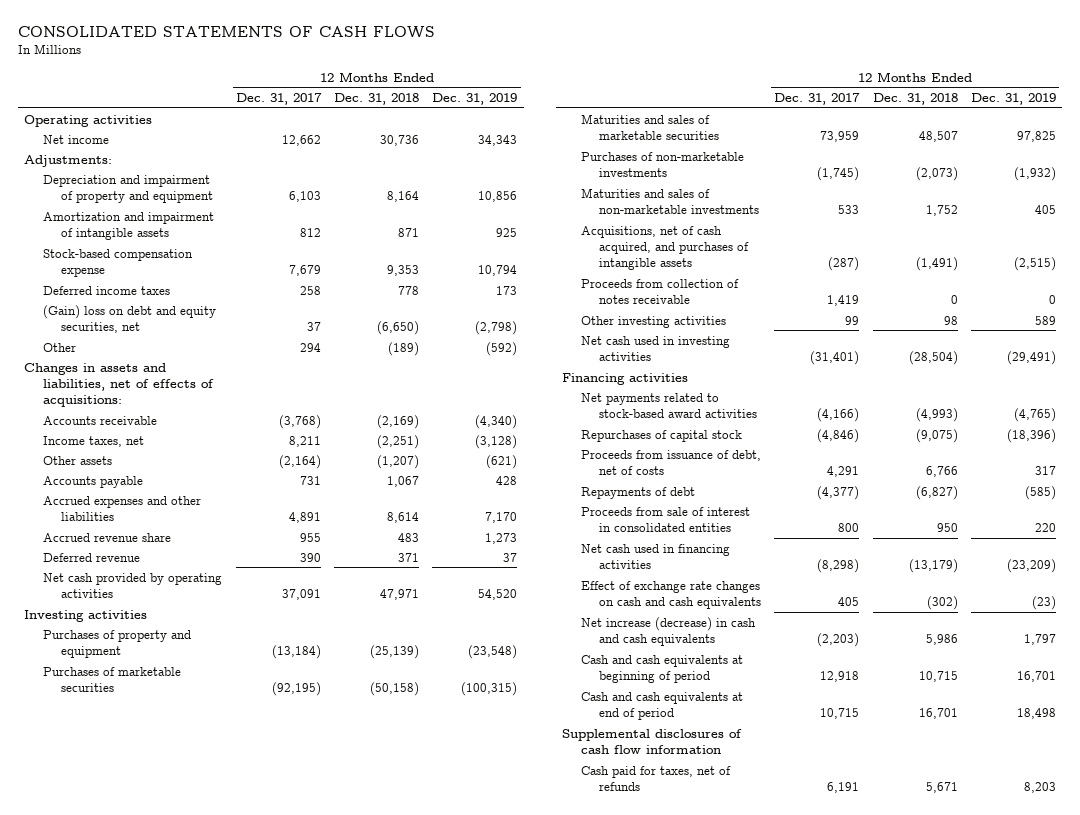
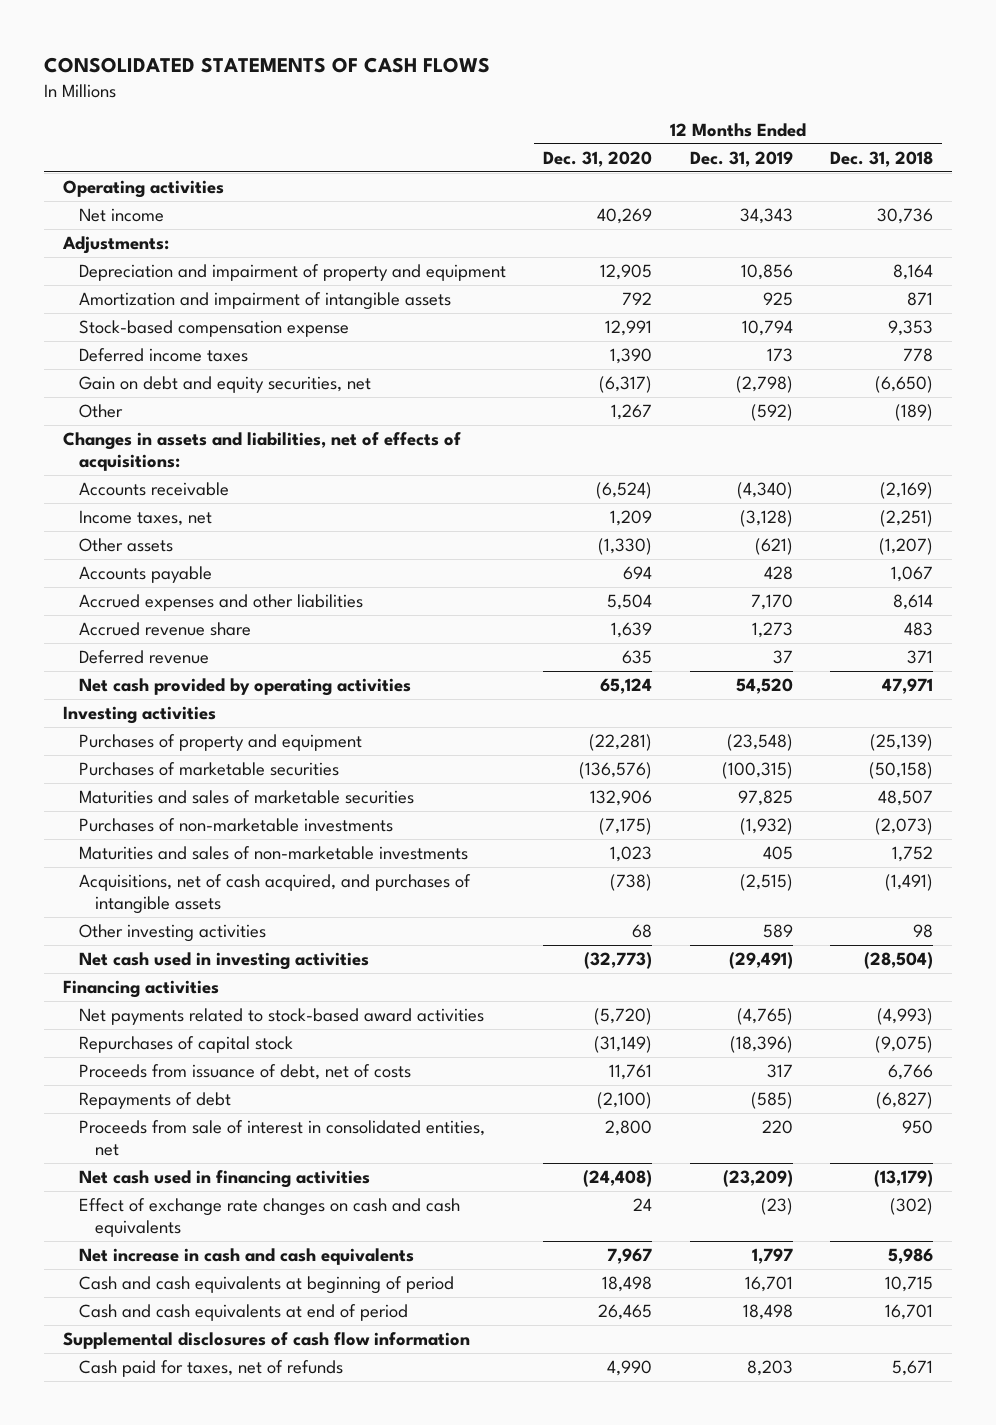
- | 12 Months Ended Dec. 31, 2017 | 12 Months Ended Dec. 31, 2018 | 12 Months Ended Dec. 31, 2019
+ | 12 Months Ended Dec. 31, 2020 | 12 Months Ended Dec. 31, 2019 | 12 Months Ended Dec. 31, 2018
- (Gain) loss on debt and equity securities, net | 37 | (6,650) | (2,798)
+ Gain on debt and equity securities, net | (6,317) | (2,798) | (6,650)
- Proceeds from collection of notes receivable | 1,419 | 0 | 0
- Proceeds from sale of interest in consolidated entities | 800 | 950 | 220
+ Proceeds from sale of interest in consolidated entities, net | 2,800 | 220 | 950
- Net increase (decrease) in cash and cash equivalents | (2,203) | 5,986 | 1,797
+ Net increase in cash and cash equivalents | 7,967 | 1,797 | 5,986

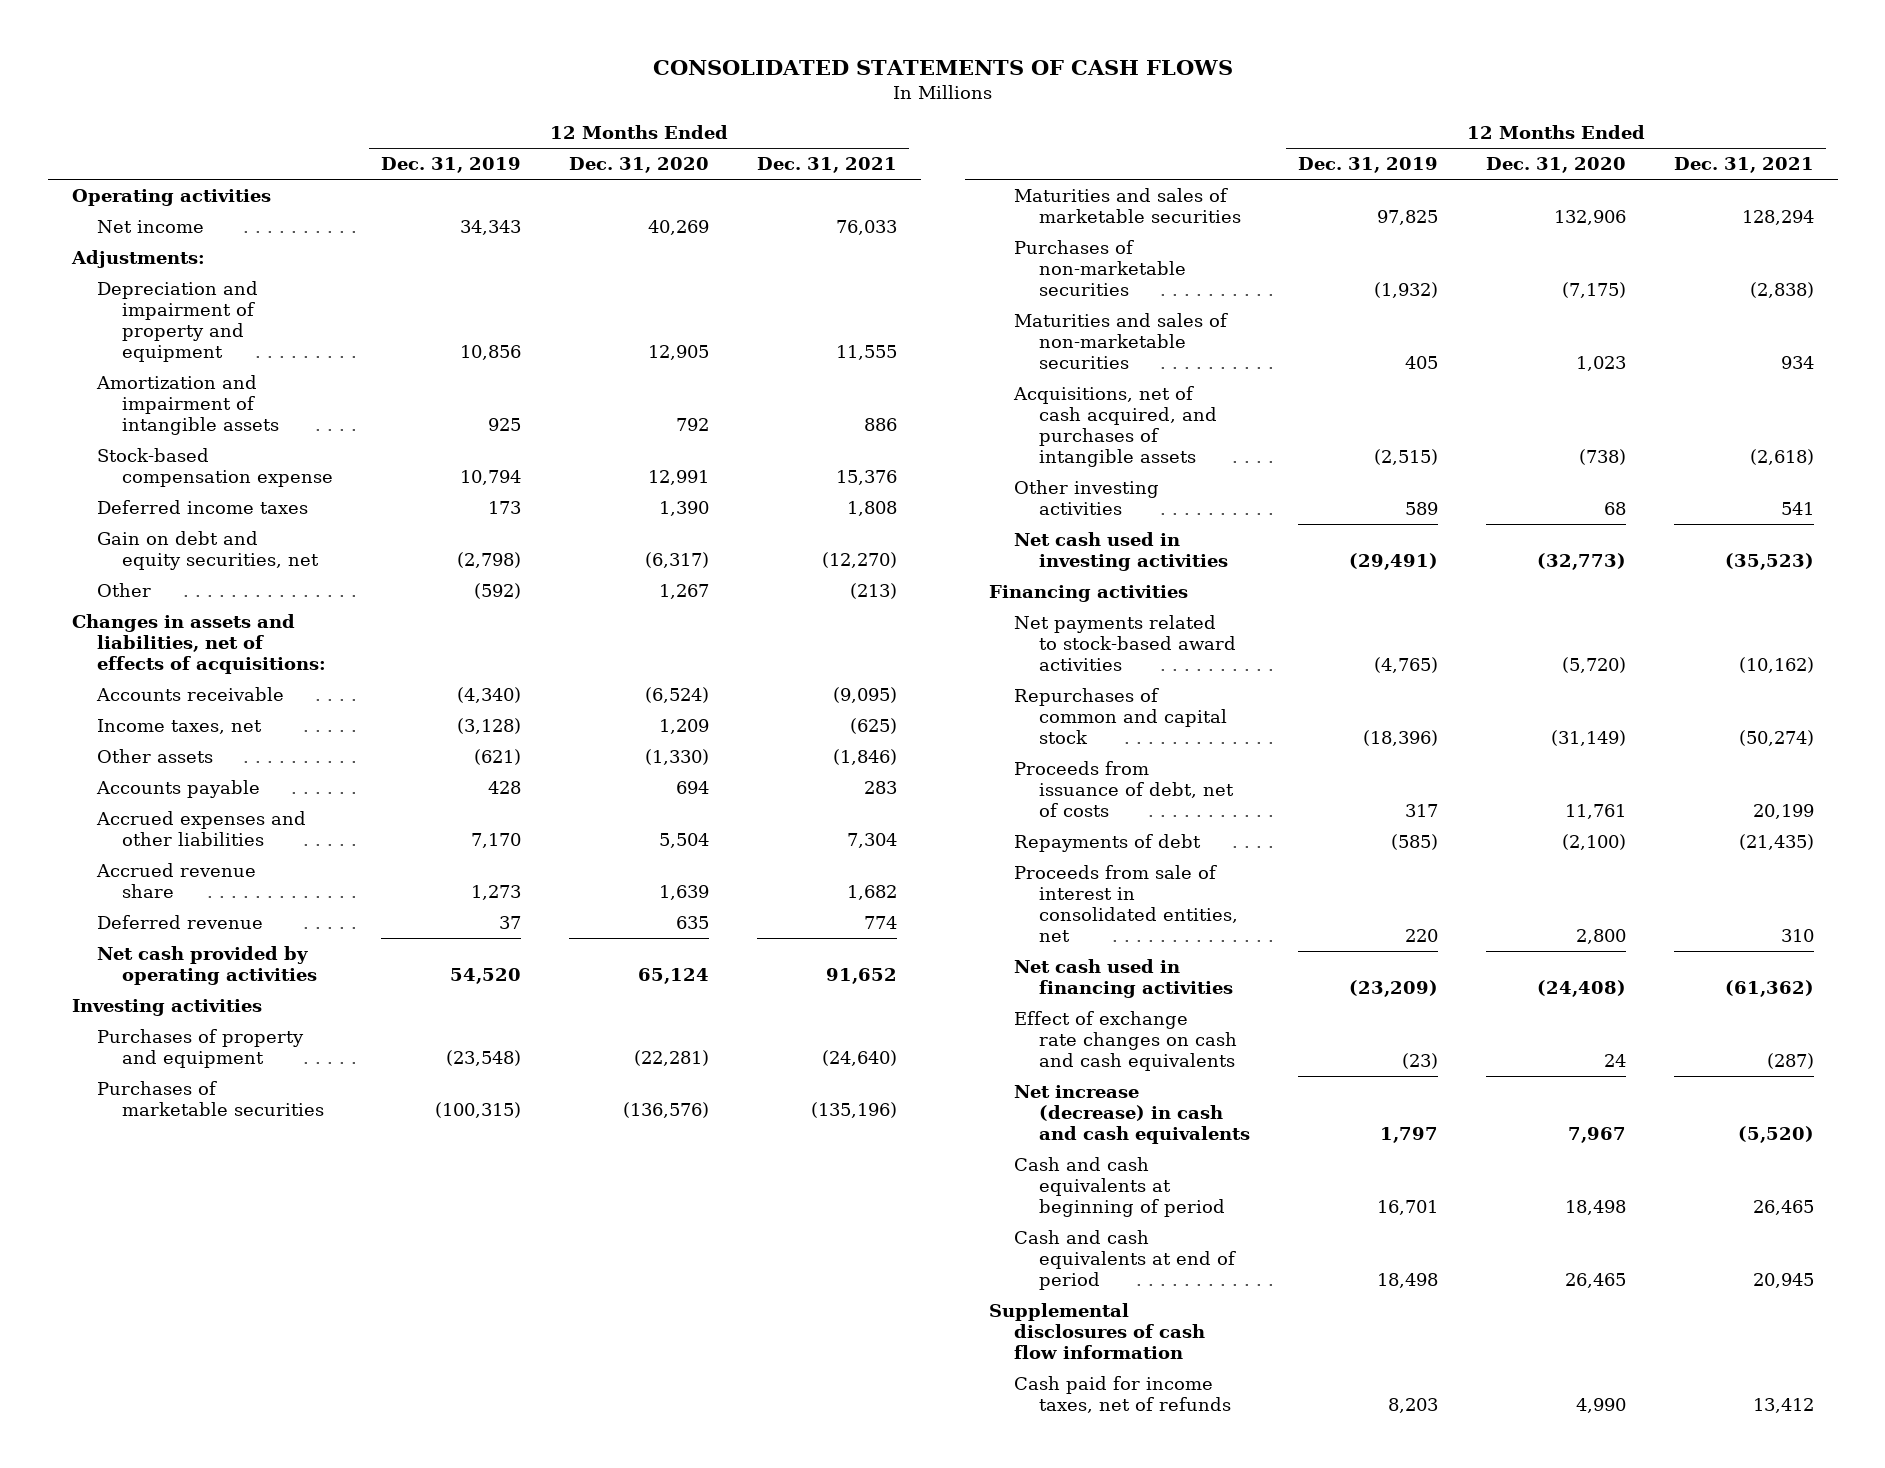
- | 12 Months Ended Dec. 31, 2020 | 12 Months Ended Dec. 31, 2019 | 12 Months Ended Dec. 31, 2018
+ | 12 Months Ended Dec. 31, 2019 | 12 Months Ended Dec. 31, 2020 | 12 Months Ended Dec. 31, 2021
- Purchases of non-marketable investments | (7,175) | (1,932) | (2,073)
- Maturities and sales of non-marketable investments | 1,023 | 405 | 1,752
+ Purchases of non-marketable securities | (1,932) | (7,175) | (2,838)
+ Maturities and sales of non-marketable securities | 405 | 1,023 | 934
- Repurchases of capital stock | (31,149) | (18,396) | (9,075)
+ Repurchases of common and capital stock | (18,396) | (31,149) | (50,274)
- Net increase in cash and cash equivalents | 7,967 | 1,797 | 5,986
+ Net increase (decrease) in cash and cash equivalents | 1,797 | 7,967 | (5,520)
- Cash paid for taxes, net of refunds | 4,990 | 8,203 | 5,671
+ Cash paid for income taxes, net of refunds | 8,203 | 4,990 | 13,412

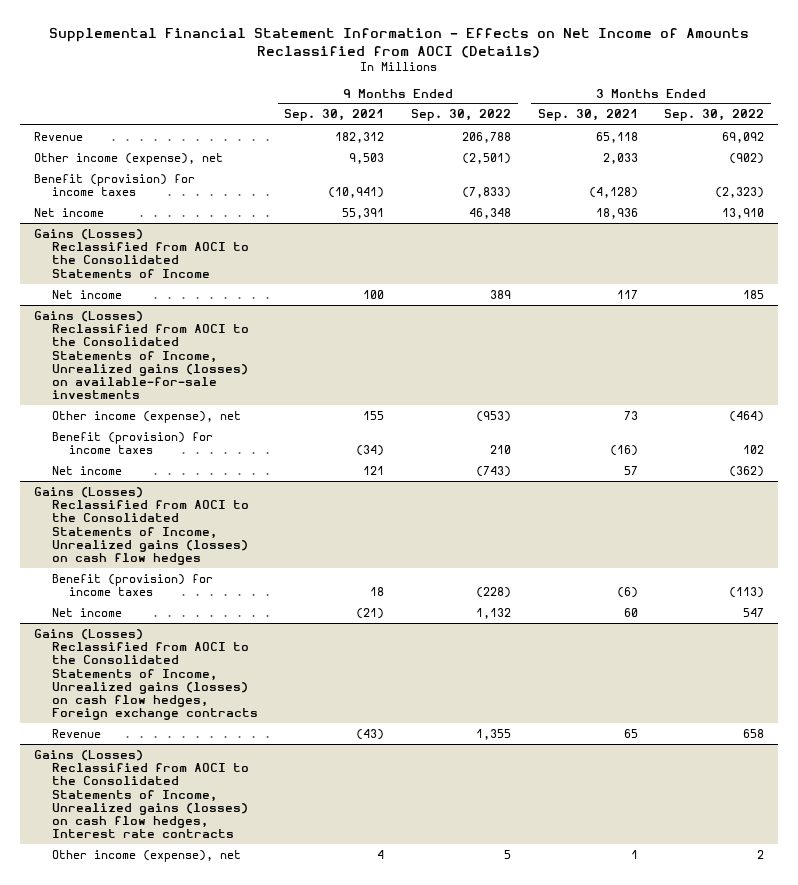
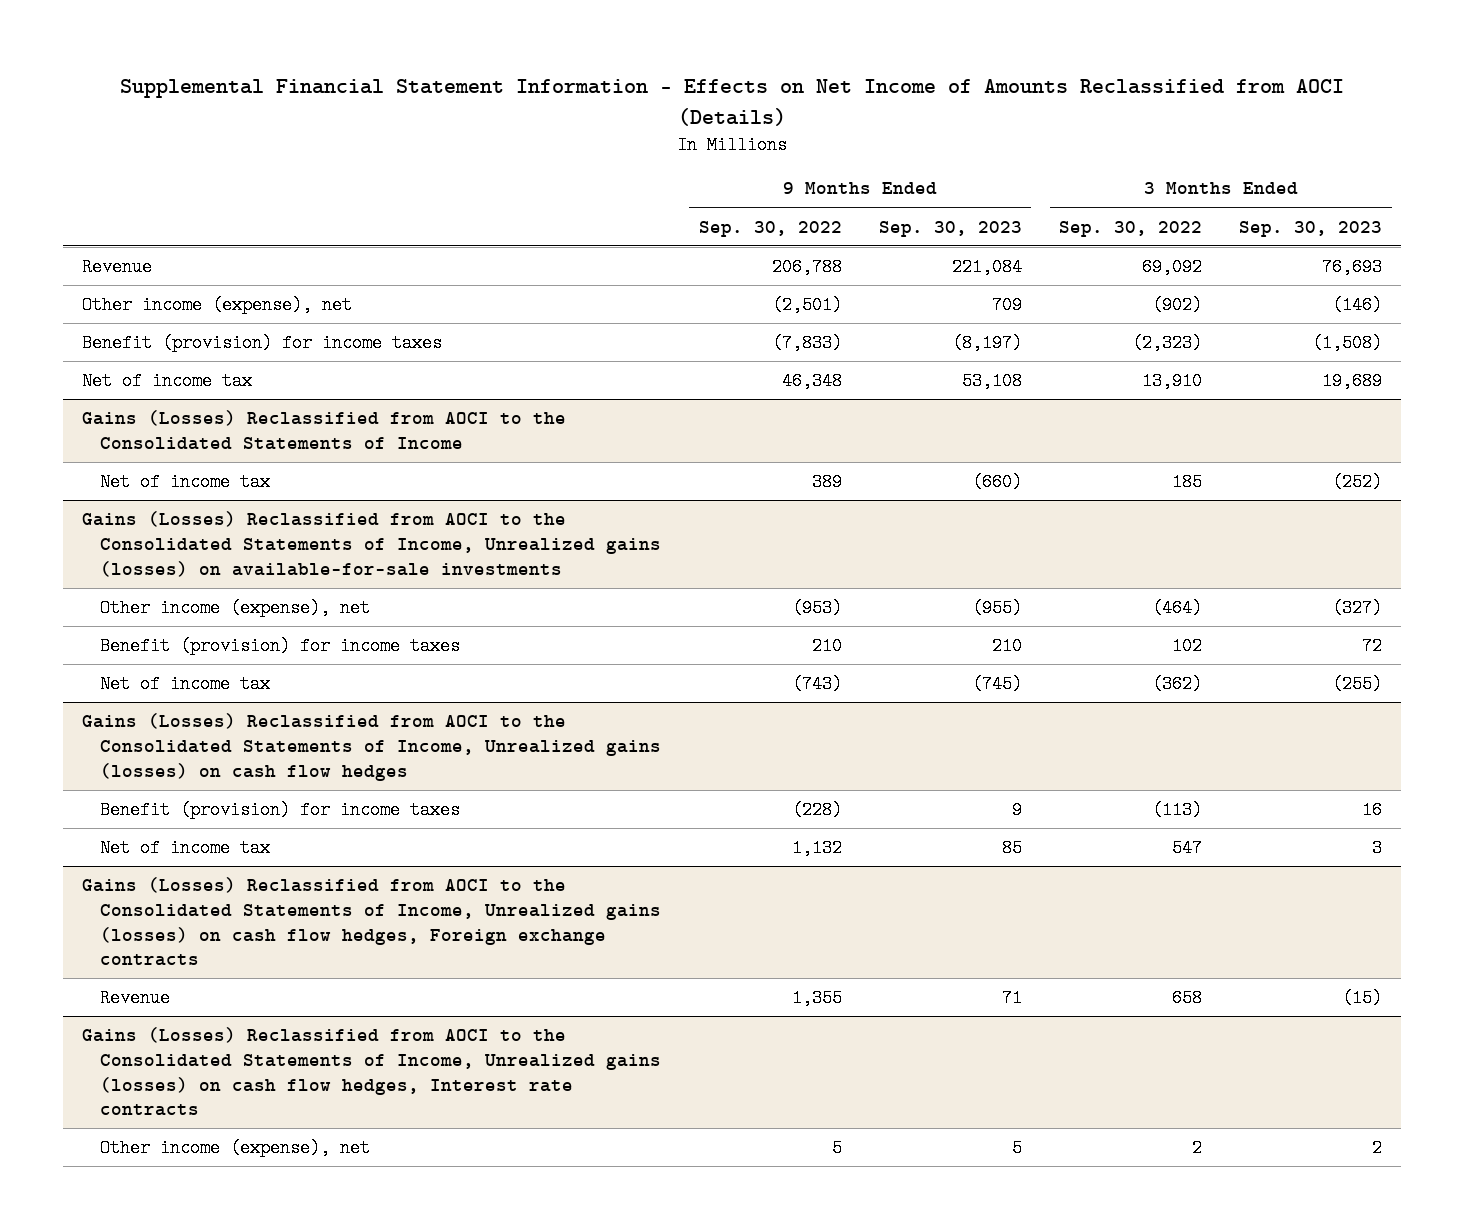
- | 9 Months Ended Sep. 30, 2021 | 9 Months Ended Sep. 30, 2022 | 3 Months Ended Sep. 30, 2021 | 3 Months Ended Sep. 30, 2022
+ | 9 Months Ended Sep. 30, 2022 | 9 Months Ended Sep. 30, 2023 | 3 Months Ended Sep. 30, 2022 | 3 Months Ended Sep. 30, 2023
- Net income | 55,391 | 46,348 | 18,936 | 13,910
+ Net of income tax | 46,348 | 53,108 | 13,910 | 19,689
@ Gains (Losses) Reclassified from AOCI to the Consolidated Statements of Income
- Net income | 100 | 389 | 117 | 185
+ Net of income tax | 389 | (660) | 185 | (252)
@ Gains (Losses) Reclassified from AOCI to the Consolidated Statements of Income, Unrealized gains (losses) on available-for-sale investments
- Net income | 121 | (743) | 57 | (362)
+ Net of income tax | (743) | (745) | (362) | (255)
@ Gains (Losses) Reclassified from AOCI to the Consolidated Statements of Income, Unrealized gains (losses) on cash flow hedges
- Net income | (21) | 1,132 | 60 | 547
+ Net of income tax | 1,132 | 85 | 547 | 3

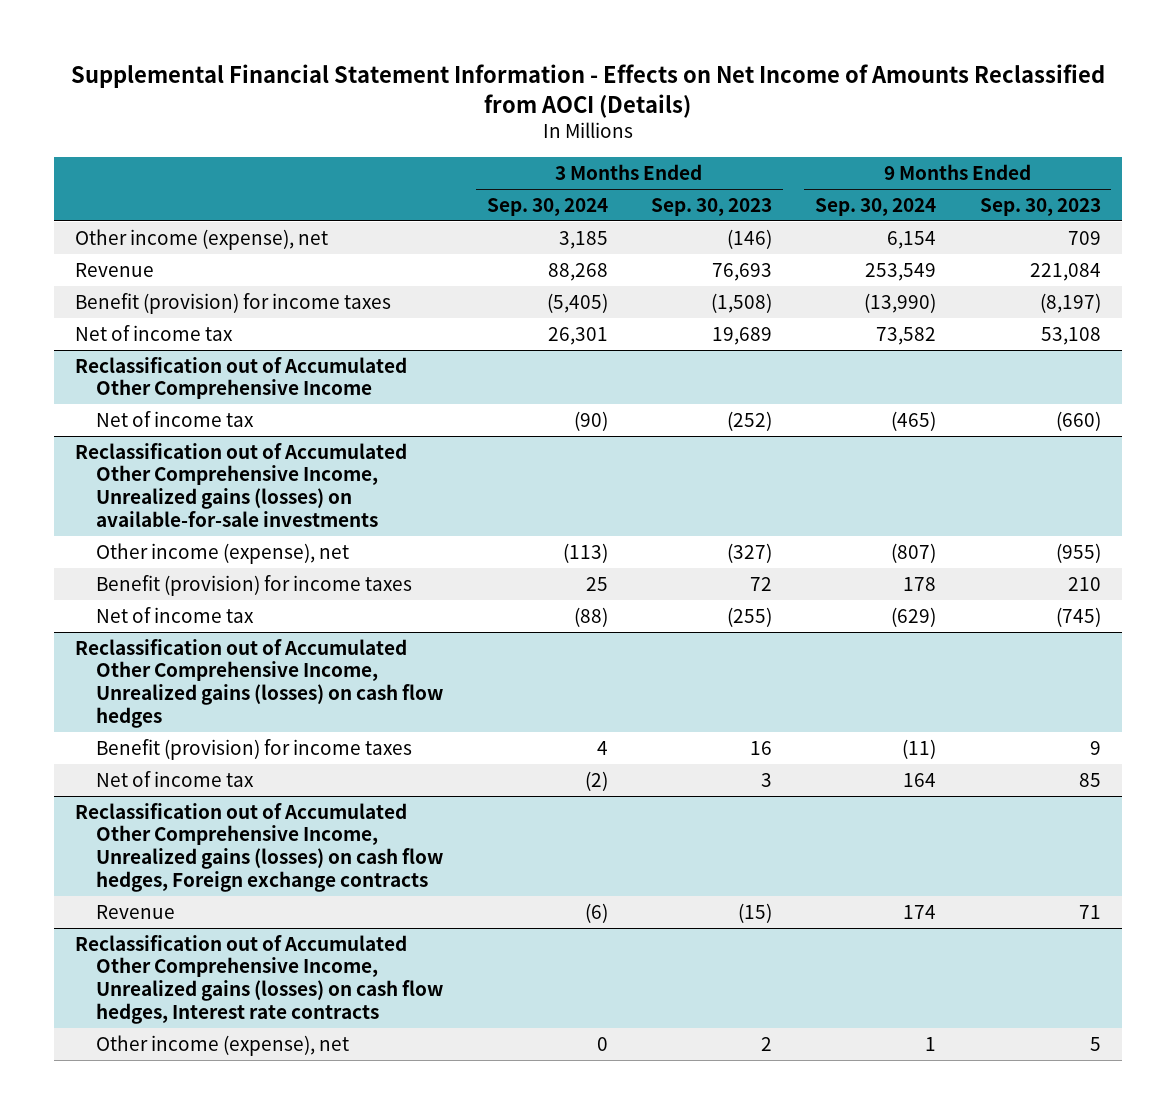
- | 9 Months Ended Sep. 30, 2022 | 9 Months Ended Sep. 30, 2023 | 3 Months Ended Sep. 30, 2022 | 3 Months Ended Sep. 30, 2023
+ | 3 Months Ended Sep. 30, 2024 | 3 Months Ended Sep. 30, 2023 | 9 Months Ended Sep. 30, 2024 | 9 Months Ended Sep. 30, 2023
moved down: Revenue | 88,268 | 76,693 | 253,549 | 221,084
- Gains (Losses) Reclassified from AOCI to the Consolidated Statements of Income
+ Reclassification out of Accumulated Other Comprehensive Income
- Gains (Losses) Reclassified from AOCI to the Consolidated Statements of Income, Unrealized gains (losses) on available-for-sale investments
+ Reclassification out of Accumulated Other Comprehensive Income, Unrealized gains (losses) on available-for-sale investments
- Gains (Losses) Reclassified from AOCI to the Consolidated Statements of Income, Unrealized gains (losses) on cash flow hedges
+ Reclassification out of Accumulated Other Comprehensive Income, Unrealized gains (losses) on cash flow hedges
- Gains (Losses) Reclassified from AOCI to the Consolidated Statements of Income, Unrealized gains (losses) on cash flow hedges, Foreign exchange contracts
+ Reclassification out of Accumulated Other Comprehensive Income, Unrealized gains (losses) on cash flow hedges, Foreign exchange contracts
- Gains (Losses) Reclassified from AOCI to the Consolidated Statements of Income, Unrealized gains (losses) on cash flow hedges, Interest rate contracts
+ Reclassification out of Accumulated Other Comprehensive Income, Unrealized gains (losses) on cash flow hedges, Interest rate contracts

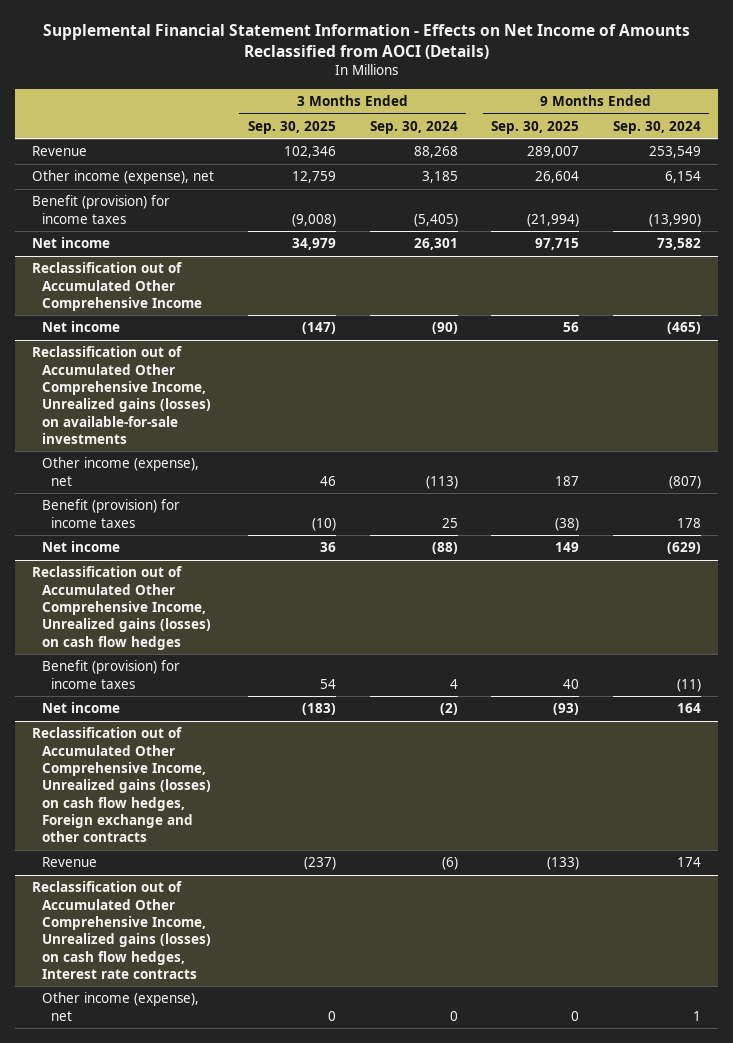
- | 3 Months Ended Sep. 30, 2024 | 3 Months Ended Sep. 30, 2023 | 9 Months Ended Sep. 30, 2024 | 9 Months Ended Sep. 30, 2023
+ | 3 Months Ended Sep. 30, 2025 | 3 Months Ended Sep. 30, 2024 | 9 Months Ended Sep. 30, 2025 | 9 Months Ended Sep. 30, 2024
moved down: Other income (expense), net | 12,759 | 3,185 | 26,604 | 6,154
- Net of income tax | 26,301 | 19,689 | 73,582 | 53,108
+ Net income | 34,979 | 26,301 | 97,715 | 73,582
@ Reclassification out of Accumulated Other Comprehensive Income
- Net of income tax | (90) | (252) | (465) | (660)
+ Net income | (147) | (90) | 56 | (465)
@ Reclassification out of Accumulated Other Comprehensive Income, Unrealized gains (losses) on available-for-sale investments
- Net of income tax | (88) | (255) | (629) | (745)
+ Net income | 36 | (88) | 149 | (629)
@ Reclassification out of Accumulated Other Comprehensive Income, Unrealized gains (losses) on cash flow hedges
- Net of income tax | (2) | 3 | 164 | 85
- Reclassification out of Accumulated Other Comprehensive Income, Unrealized gains (losses) on cash flow hedges, Foreign exchange contracts
@ Reclassification out of Accumulated Other Comprehensive Income, Unrealized gains (losses) on cash flow hedges
+ Net income | (183) | (2) | (93) | 164
+ Reclassification out of Accumulated Other Comprehensive Income, Unrealized gains (losses) on cash flow hedges, Foreign exchange and other contracts

